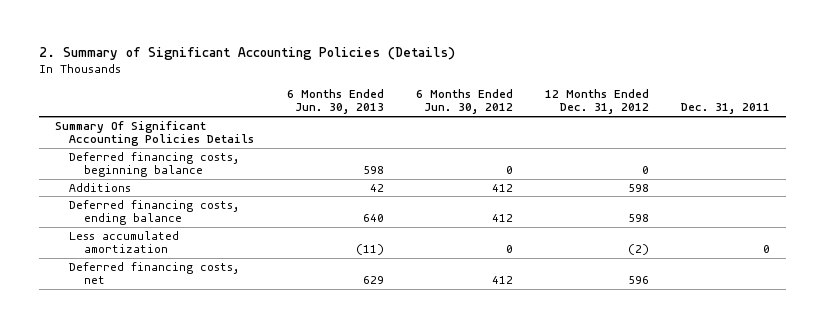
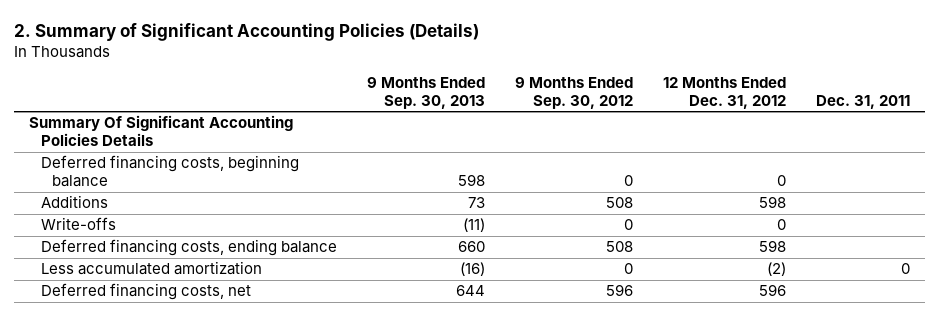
- | 6 Months Ended Jun. 30, 2013 | 6 Months Ended Jun. 30, 2012 | 12 Months Ended Dec. 31, 2012 | Dec. 31, 2011
+ | 9 Months Ended Sep. 30, 2013 | 9 Months Ended Sep. 30, 2012 | 12 Months Ended Dec. 31, 2012 | Dec. 31, 2011
+ Write-offs | (11) | 0 | 0 |

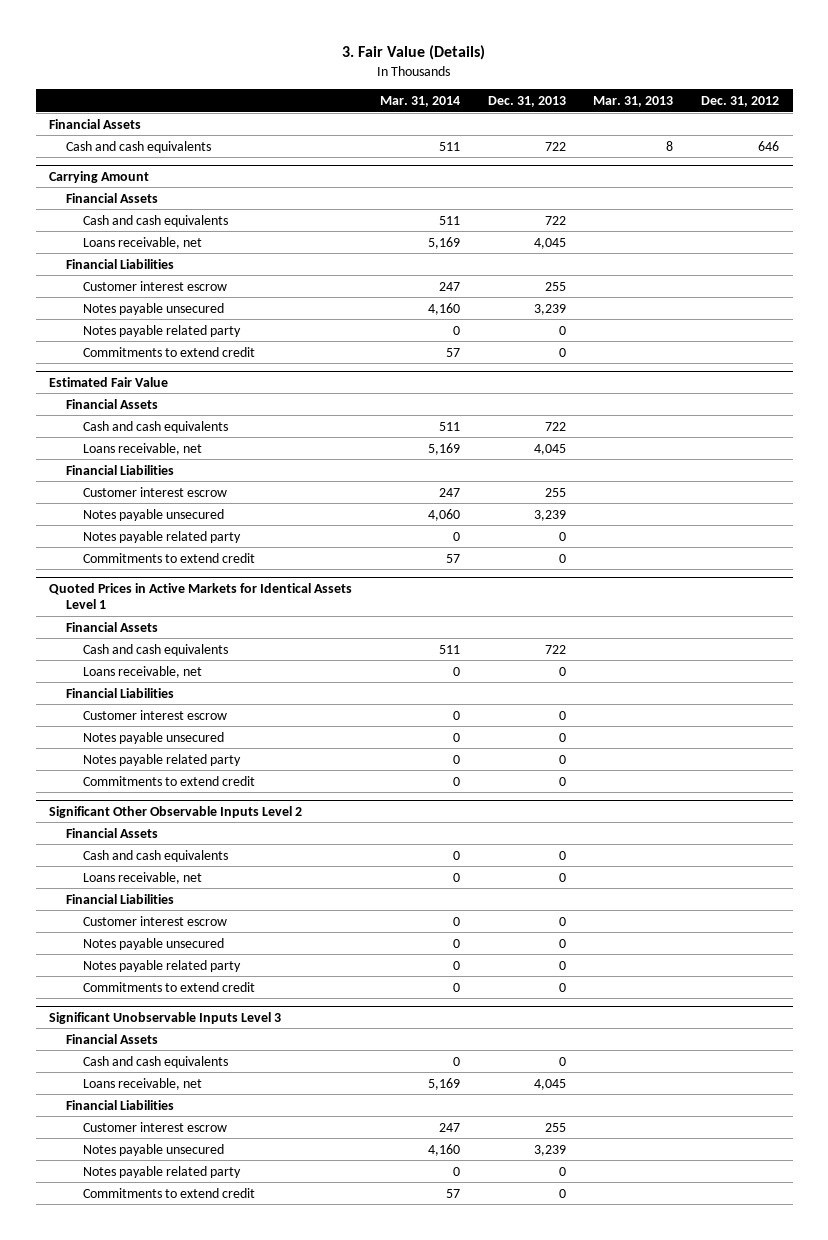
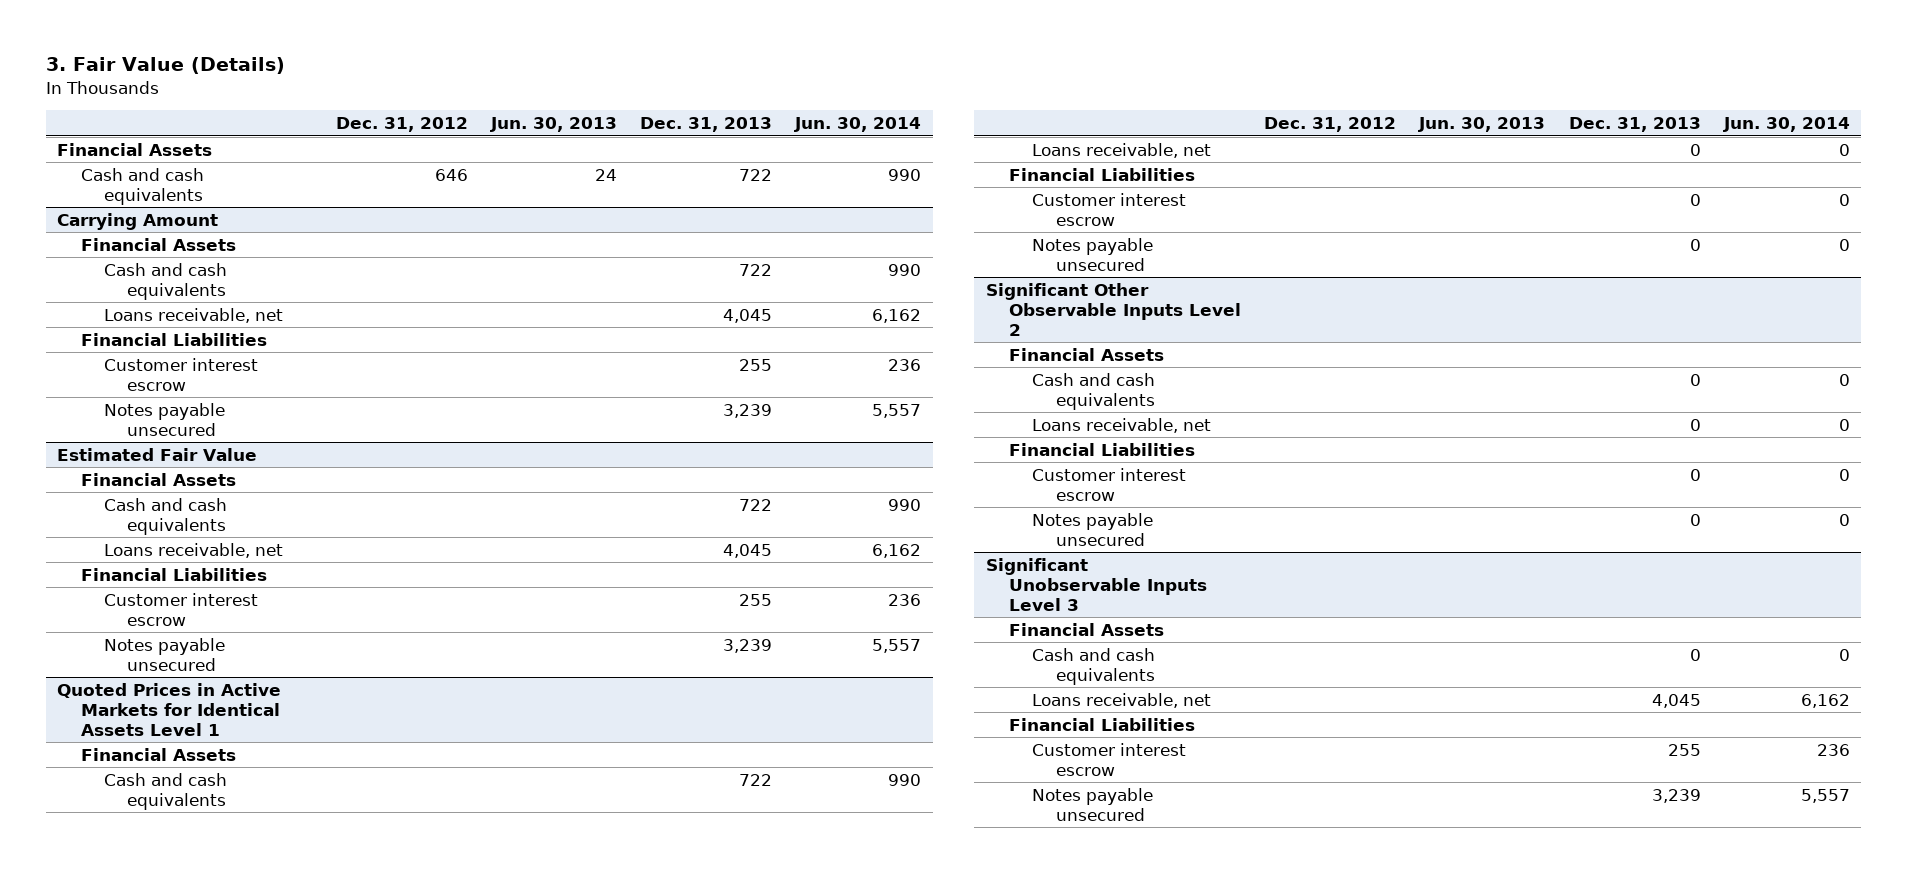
- | Mar. 31, 2014 | Dec. 31, 2013 | Mar. 31, 2013 | Dec. 31, 2012
+ | Dec. 31, 2012 | Jun. 30, 2013 | Dec. 31, 2013 | Jun. 30, 2014
@ Carrying Amount
- Notes payable related party | 0 | 0 | |
- Commitments to extend credit | 57 | 0 | |
@ Estimated Fair Value
- Notes payable related party | 0 | 0 | |
- Commitments to extend credit | 57 | 0 | |
@ Quoted Prices in Active Markets for Identical Assets Level 1
- Notes payable related party | 0 | 0 | |
- Commitments to extend credit | 0 | 0 | |
@ Significant Other Observable Inputs Level 2
- Notes payable related party | 0 | 0 | |
- Commitments to extend credit | 0 | 0 | |
@ Significant Unobservable Inputs Level 3
- Notes payable related party | 0 | 0 | |
- Commitments to extend credit | 57 | 0 | |

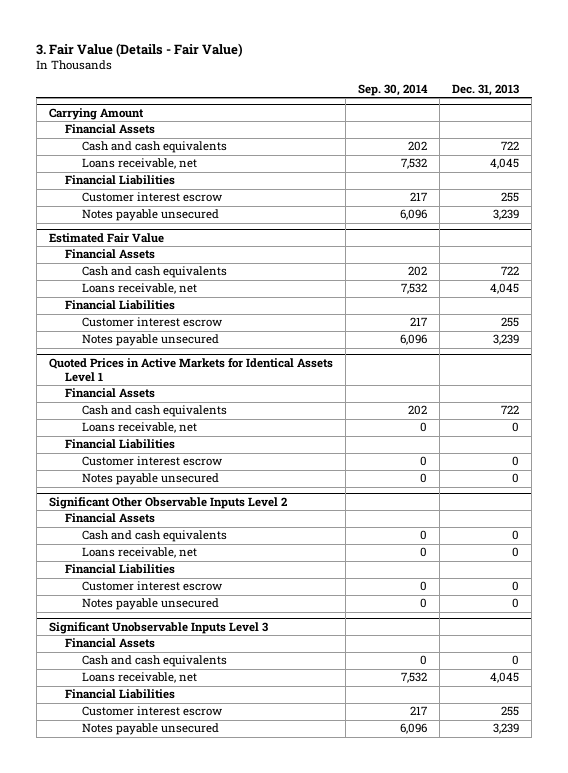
- 3. Fair Value (Details)
+ 3. Fair Value (Details - Fair Value)
- | Dec. 31, 2012 | Jun. 30, 2013 | Dec. 31, 2013 | Jun. 30, 2014
+ | Sep. 30, 2014 | Dec. 31, 2013
- Financial Assets
- Cash and cash equivalents | 646 | 24 | 722 | 990

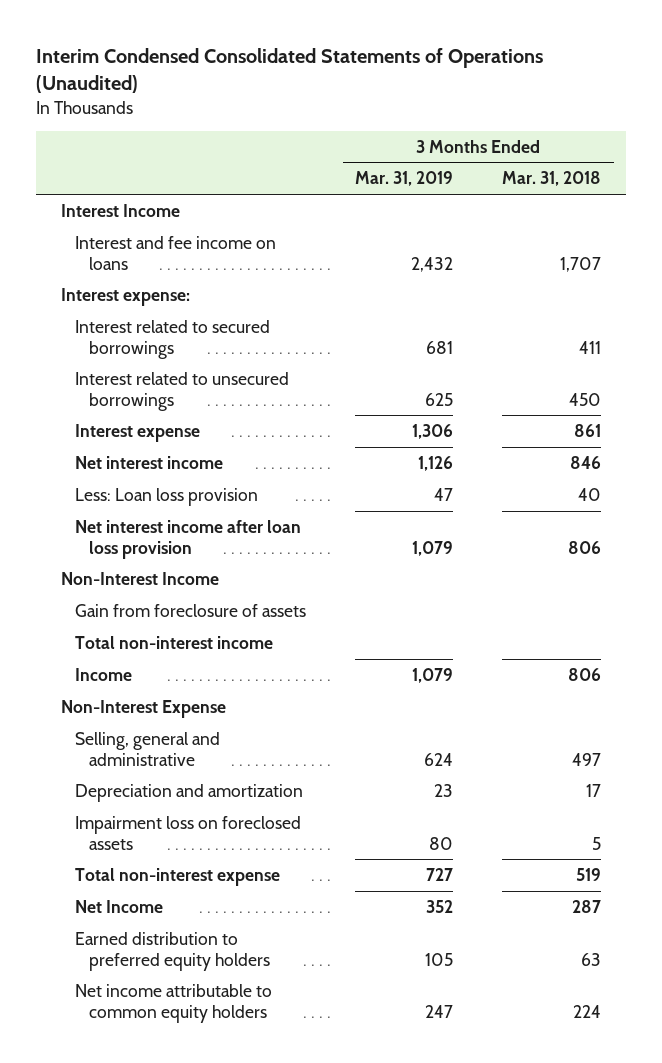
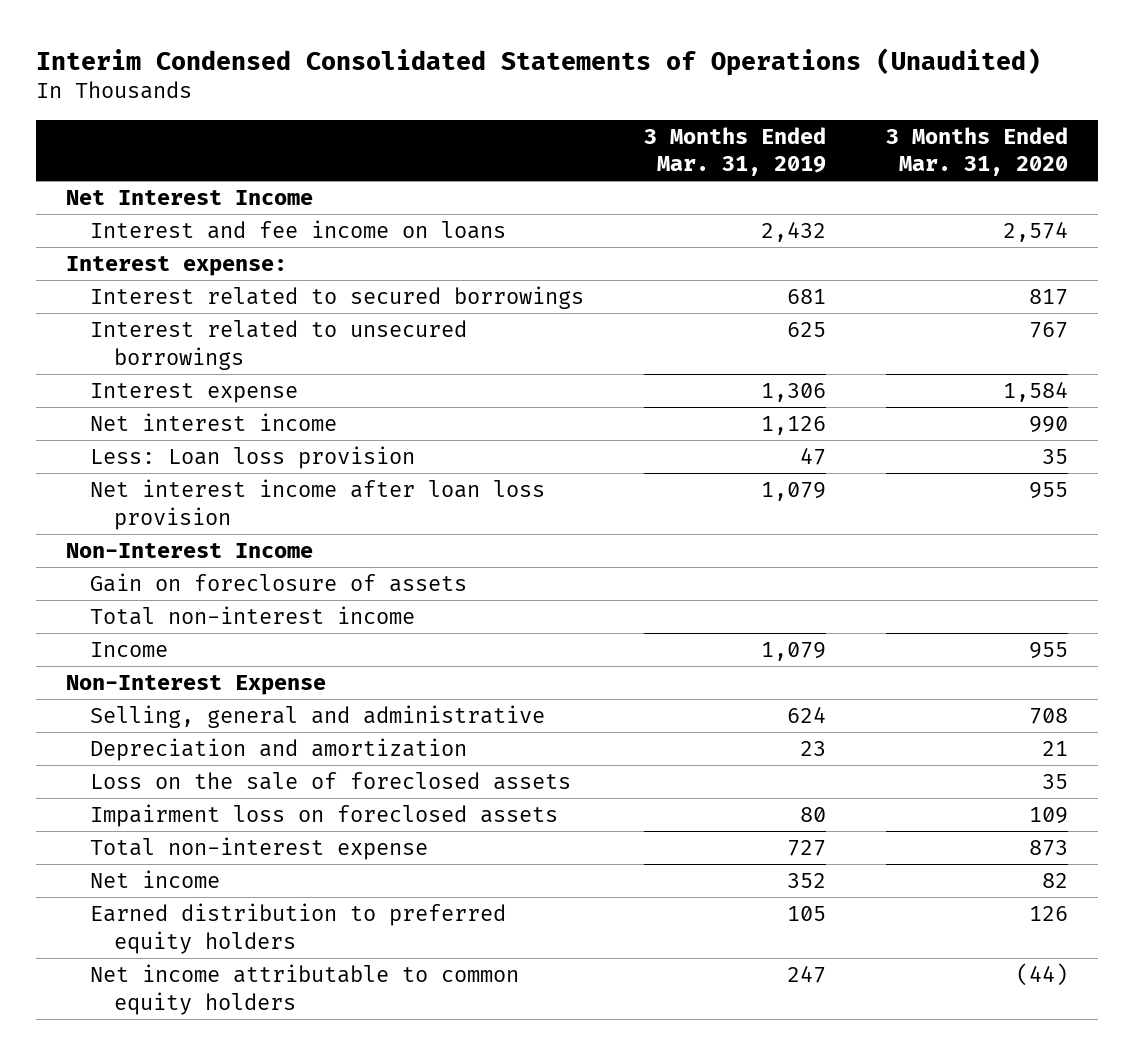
- | 3 Months Ended Mar. 31, 2019 | 3 Months Ended Mar. 31, 2018
+ | 3 Months Ended Mar. 31, 2019 | 3 Months Ended Mar. 31, 2020
- Interest Income
+ Net Interest Income
- Gain from foreclosure of assets
+ Gain on foreclosure of assets
+ Loss on the sale of foreclosed assets | | 35
- Net Income | 352 | 287
+ Net income | 352 | 82

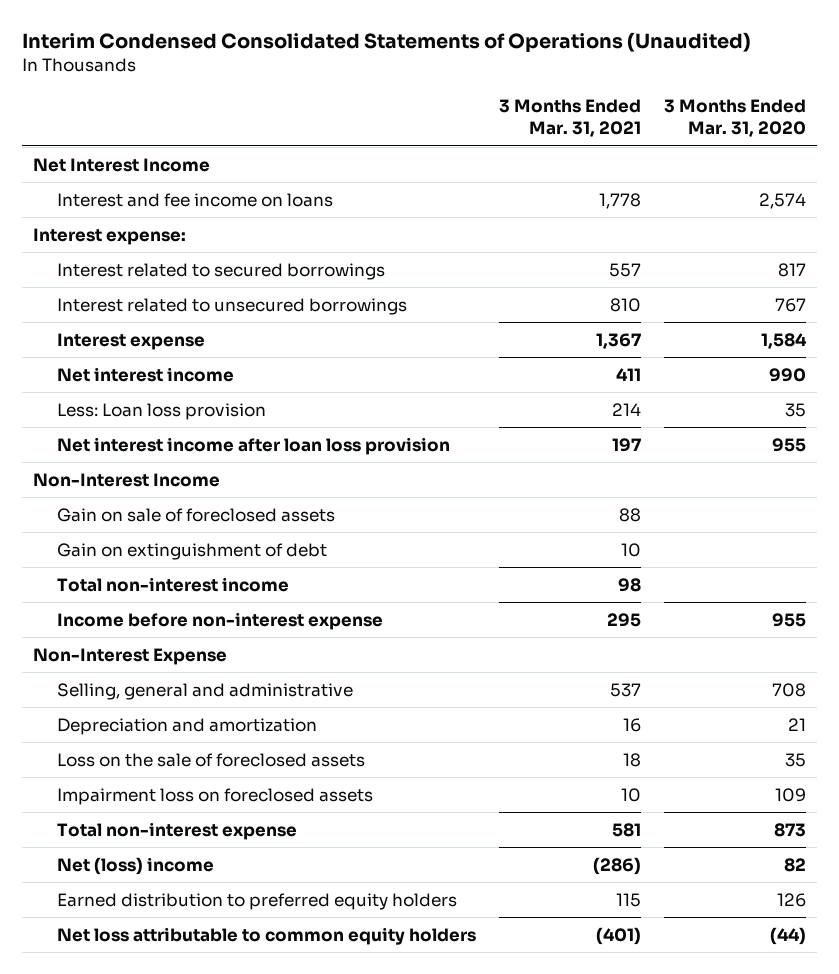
- | 3 Months Ended Mar. 31, 2019 | 3 Months Ended Mar. 31, 2020
+ | 3 Months Ended Mar. 31, 2021 | 3 Months Ended Mar. 31, 2020
- Gain on foreclosure of assets
+ Gain on sale of foreclosed assets | 88 |
+ Gain on extinguishment of debt | 10 |
- Income | 1,079 | 955
+ Income before non-interest expense | 295 | 955
- Net income | 352 | 82
+ Net (loss) income | (286) | 82
- Net income attributable to common equity holders | 247 | (44)
+ Net loss attributable to common equity holders | (401) | (44)

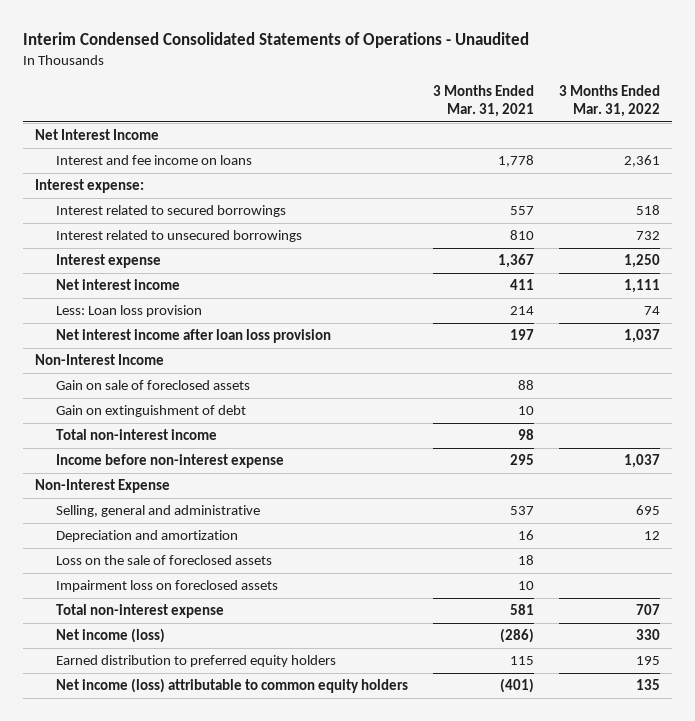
- Interim Condensed Consolidated Statements of Operations (Unaudited)
+ Interim Condensed Consolidated Statements of Operations - Unaudited
- | 3 Months Ended Mar. 31, 2021 | 3 Months Ended Mar. 31, 2020
+ | 3 Months Ended Mar. 31, 2021 | 3 Months Ended Mar. 31, 2022
- Net (loss) income | (286) | 82
+ Net income (loss) | (286) | 330
- Net loss attributable to common equity holders | (401) | (44)
+ Net income (loss) attributable to common equity holders | (401) | 135

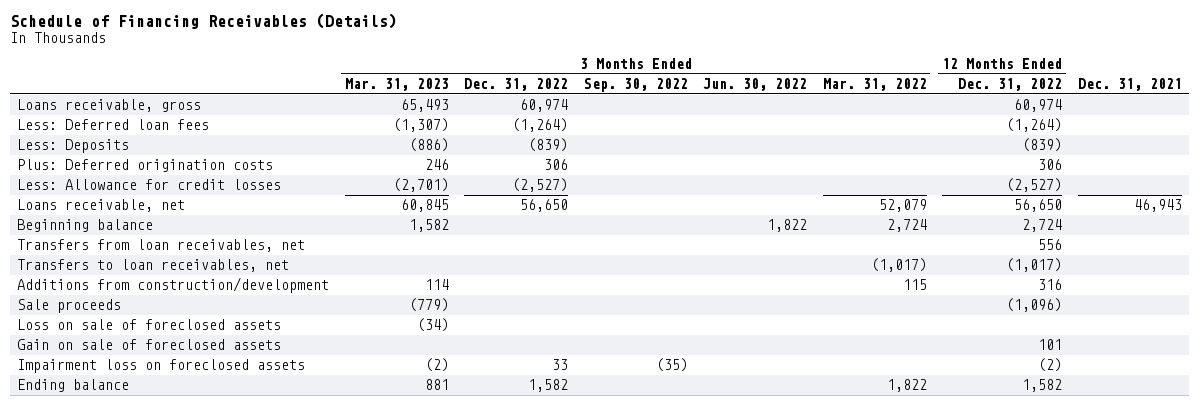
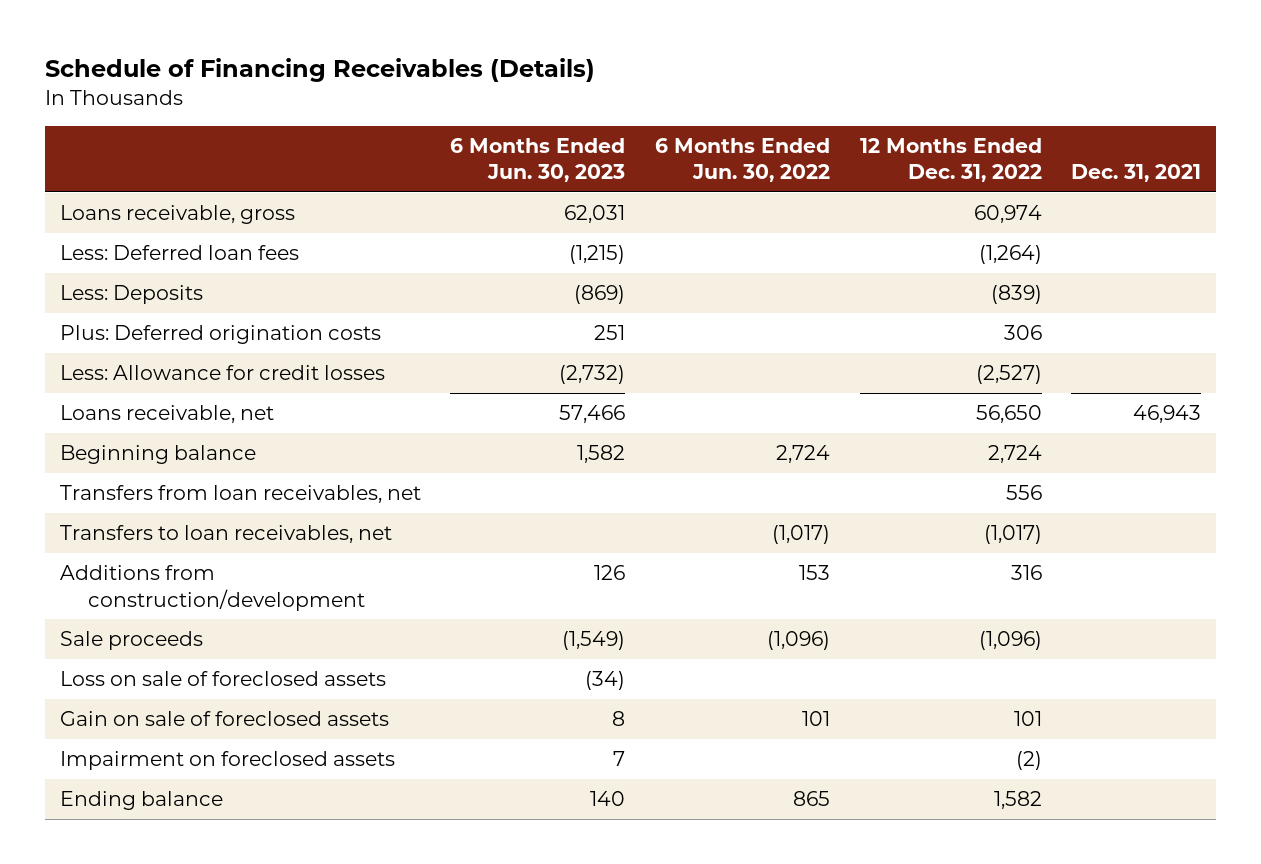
- | 3 Months Ended Mar. 31, 2023 | 3 Months Ended Dec. 31, 2022 | 3 Months Ended Sep. 30, 2022 | 3 Months Ended Jun. 30, 2022 | 3 Months Ended Mar. 31, 2022 | 12 Months Ended Dec. 31, 2022 | Dec. 31, 2021
+ | 6 Months Ended Jun. 30, 2023 | 6 Months Ended Jun. 30, 2022 | 12 Months Ended Dec. 31, 2022 | Dec. 31, 2021
- Impairment loss on foreclosed assets | (2) | 33 | (35) | | | (2) |
+ Impairment on foreclosed assets | 7 | | (2) |

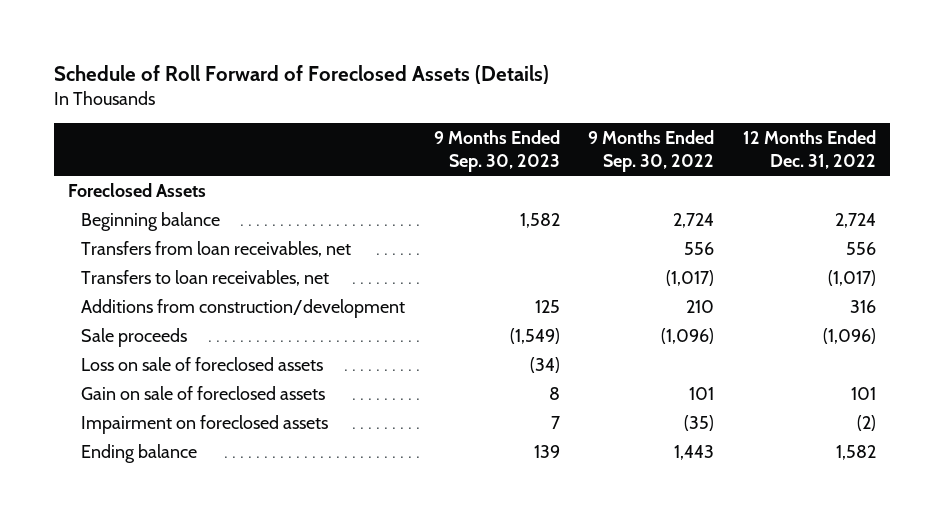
- Schedule of Financing Receivables (Details)
+ Schedule of Roll Forward of Foreclosed Assets (Details)
- | 6 Months Ended Jun. 30, 2023 | 6 Months Ended Jun. 30, 2022 | 12 Months Ended Dec. 31, 2022 | Dec. 31, 2021
+ | 9 Months Ended Sep. 30, 2023 | 9 Months Ended Sep. 30, 2022 | 12 Months Ended Dec. 31, 2022
- Loans receivable, gross | 62,031 | | 60,974 |
- Less: Deferred loan fees | (1,215) | | (1,264) |
- Less: Deposits | (869) | | (839) |
- Plus: Deferred origination costs | 251 | | 306 |
- Less: Allowance for credit losses | (2,732) | | (2,527) |
- Loans receivable, net | 57,466 | | 56,650 | 46,943
+ Foreclosed Assets

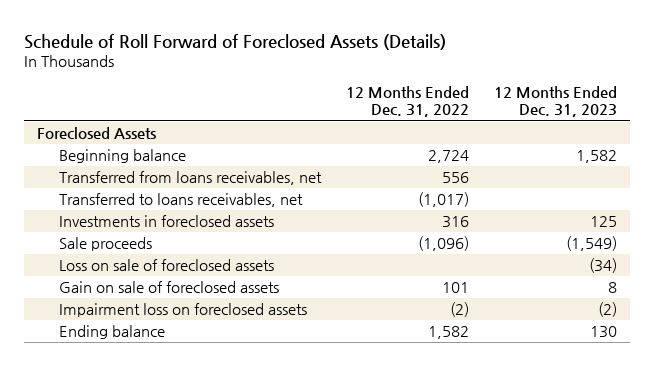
- | 9 Months Ended Sep. 30, 2023 | 9 Months Ended Sep. 30, 2022 | 12 Months Ended Dec. 31, 2022
+ | 12 Months Ended Dec. 31, 2022 | 12 Months Ended Dec. 31, 2023
- Transfers from loan receivables, net | | 556 | 556
- Transfers to loan receivables, net | | (1,017) | (1,017)
- Additions from construction/development | 125 | 210 | 316
+ Transferred from loans receivables, net | 556 |
+ Transferred to loans receivables, net | (1,017) |
+ Investments in foreclosed assets | 316 | 125
- Impairment on foreclosed assets | 7 | (35) | (2)
+ Impairment loss on foreclosed assets | (2) | (2)

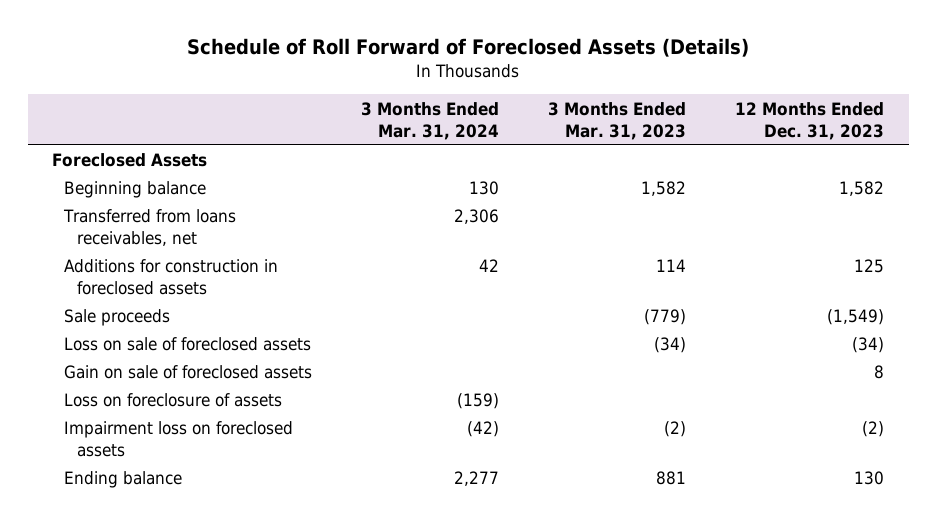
- | 12 Months Ended Dec. 31, 2022 | 12 Months Ended Dec. 31, 2023
+ | 3 Months Ended Mar. 31, 2024 | 3 Months Ended Mar. 31, 2023 | 12 Months Ended Dec. 31, 2023
- Transferred to loans receivables, net | (1,017) |
- Investments in foreclosed assets | 316 | 125
+ Additions for construction in foreclosed assets | 42 | 114 | 125
+ Loss on foreclosure of assets | (159) | |

